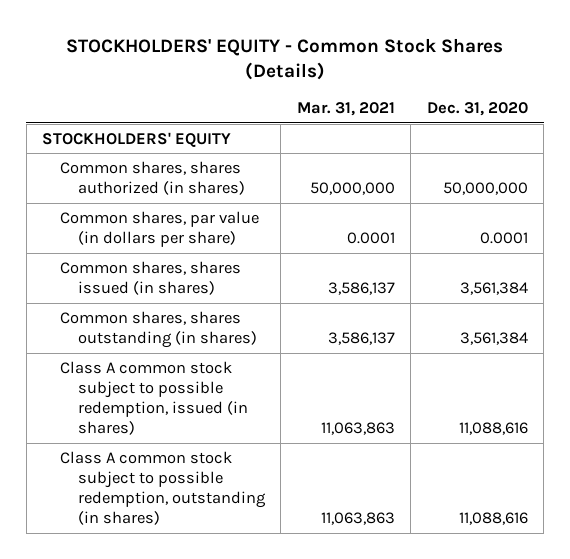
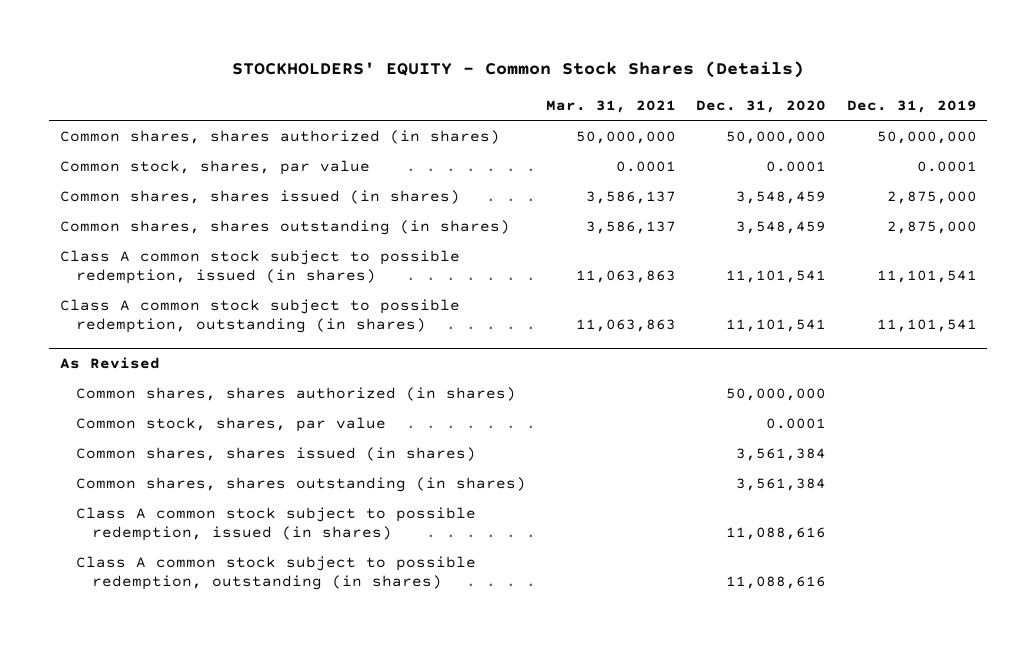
- | Mar. 31, 2021 | Dec. 31, 2020
+ | Mar. 31, 2021 | Dec. 31, 2020 | Dec. 31, 2019
- STOCKHOLDERS' EQUITY
- Common shares, par value (in dollars per share) | 0.0001 | 0.0001
- Common shares, shares issued (in shares) | 3,586,137 | 3,561,384
- Common shares, shares outstanding (in shares) | 3,586,137 | 3,561,384
- Class A common stock subject to possible redemption, issued (in shares) | 11,063,863 | 11,088,616
- Class A common stock subject to possible redemption, outstanding (in shares) | 11,063,863 | 11,088,616
+ Common stock, shares, par value | 0.0001 | 0.0001 | 0.0001
+ Common shares, shares issued (in shares) | 3,586,137 | 3,548,459 | 2,875,000
+ Common shares, shares outstanding (in shares) | 3,586,137 | 3,548,459 | 2,875,000
+ Class A common stock subject to possible redemption, issued (in shares) | 11,063,863 | 11,101,541 | 11,101,541
+ Class A common stock subject to possible redemption, outstanding (in shares) | 11,063,863 | 11,101,541 | 11,101,541
+ As Revised
+ Common shares, shares authorized (in shares) | | 50,000,000 |
+ Common stock, shares, par value | | 0.0001 |
+ Common shares, shares issued (in shares) | | 3,561,384 |
+ Common shares, shares outstanding (in shares) | | 3,561,384 |
+ Class A common stock subject to possible redemption, issued (in shares) | | 11,088,616 |
+ Class A common stock subject to possible redemption, outstanding (in shares) | | 11,088,616 |

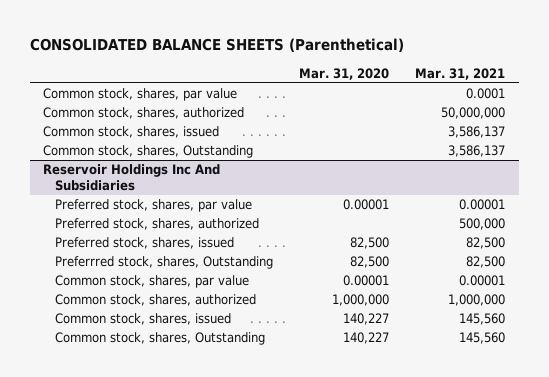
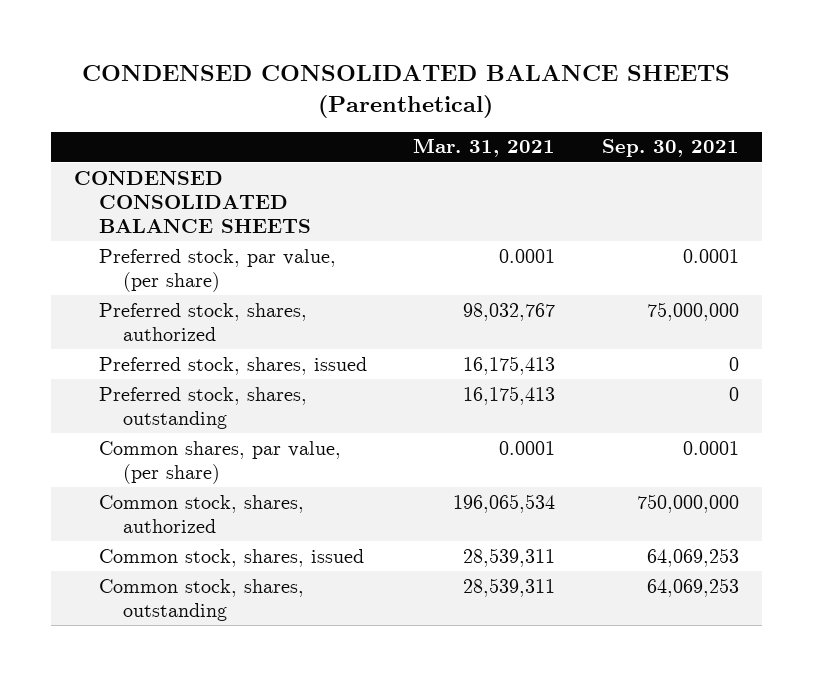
- CONSOLIDATED BALANCE SHEETS (Parenthetical)
+ CONDENSED CONSOLIDATED BALANCE SHEETS (Parenthetical)
- | Mar. 31, 2020 | Mar. 31, 2021
+ | Mar. 31, 2021 | Sep. 30, 2021
- Common stock, shares, par value | | 0.0001
- Common stock, shares, authorized | | 50,000,000
- Common stock, shares, issued | | 3,586,137
- Common stock, shares, Outstanding | | 3,586,137
- Reservoir Holdings Inc And Subsidiaries
- Preferred stock, shares, par value | 0.00001 | 0.00001
- Preferred stock, shares, authorized | | 500,000
- Preferred stock, shares, issued | 82,500 | 82,500
- Preferrred stock, shares, Outstanding | 82,500 | 82,500
- Common stock, shares, par value | 0.00001 | 0.00001
- Common stock, shares, authorized | 1,000,000 | 1,000,000
- Common stock, shares, issued | 140,227 | 145,560
- Common stock, shares, Outstanding | 140,227 | 145,560
+ CONDENSED CONSOLIDATED BALANCE SHEETS
+ Preferred stock, par value, (per share) | 0.0001 | 0.0001
+ Preferred stock, shares, authorized | 98,032,767 | 75,000,000
+ Preferred stock, shares, issued | 16,175,413 | 0
+ Preferred stock, shares, outstanding | 16,175,413 | 0
+ Common shares, par value, (per share) | 0.0001 | 0.0001
+ Common stock, shares, authorized | 196,065,534 | 750,000,000
+ Common stock, shares, issued | 28,539,311 | 64,069,253
+ Common stock, shares, outstanding | 28,539,311 | 64,069,253

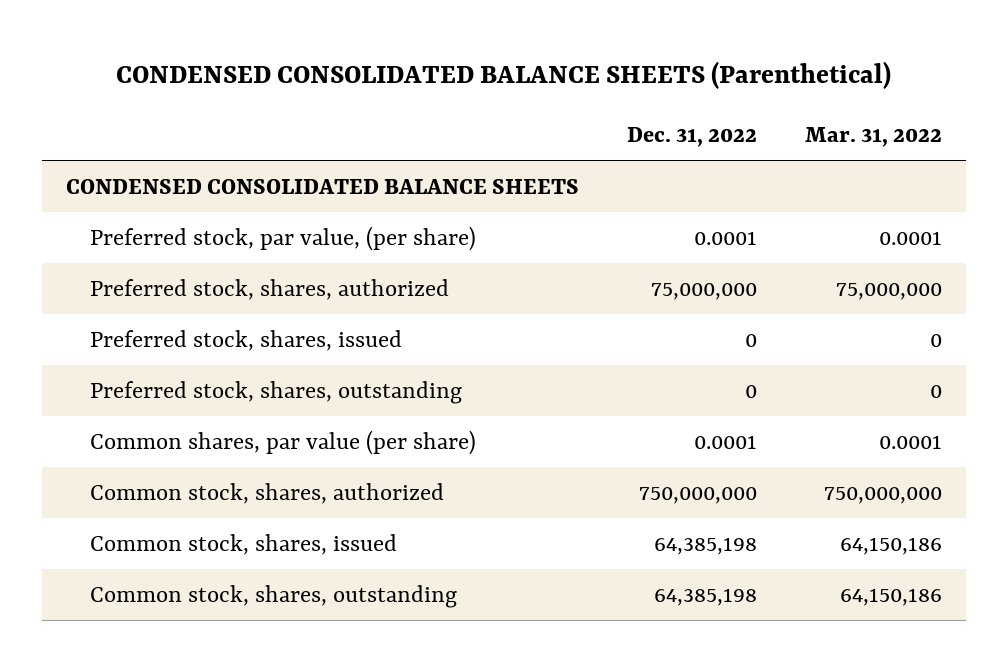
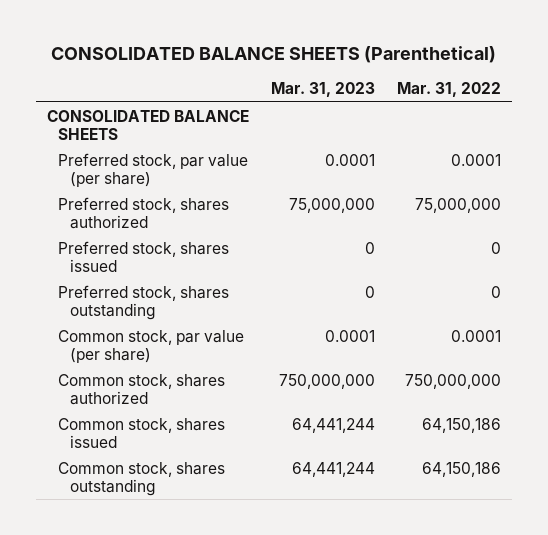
- CONDENSED CONSOLIDATED BALANCE SHEETS (Parenthetical)
+ CONSOLIDATED BALANCE SHEETS (Parenthetical)
- | Dec. 31, 2022 | Mar. 31, 2022
+ | Mar. 31, 2023 | Mar. 31, 2022
- CONDENSED CONSOLIDATED BALANCE SHEETS
- Preferred stock, par value, (per share) | 0.0001 | 0.0001
- Preferred stock, shares, authorized | 75,000,000 | 75,000,000
- Preferred stock, shares, issued | 0 | 0
- Preferred stock, shares, outstanding | 0 | 0
- Common shares, par value (per share) | 0.0001 | 0.0001
- Common stock, shares, authorized | 750,000,000 | 750,000,000
- Common stock, shares, issued | 64,385,198 | 64,150,186
- Common stock, shares, outstanding | 64,385,198 | 64,150,186
+ CONSOLIDATED BALANCE SHEETS
+ Preferred stock, par value (per share) | 0.0001 | 0.0001
+ Preferred stock, shares authorized | 75,000,000 | 75,000,000
+ Preferred stock, shares issued | 0 | 0
+ Preferred stock, shares outstanding | 0 | 0
+ Common stock, par value (per share) | 0.0001 | 0.0001
+ Common stock, shares authorized | 750,000,000 | 750,000,000
+ Common stock, shares issued | 64,441,244 | 64,150,186
+ Common stock, shares outstanding | 64,441,244 | 64,150,186

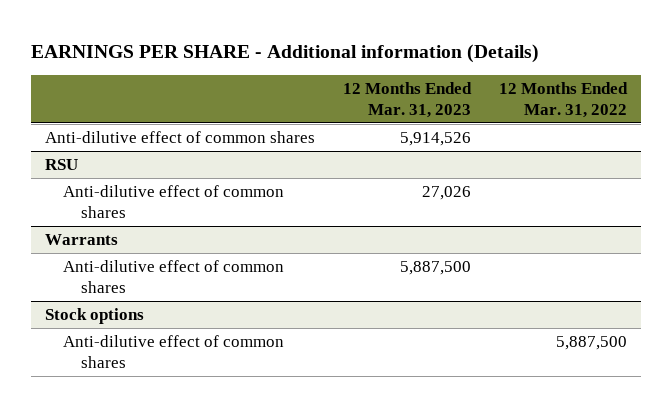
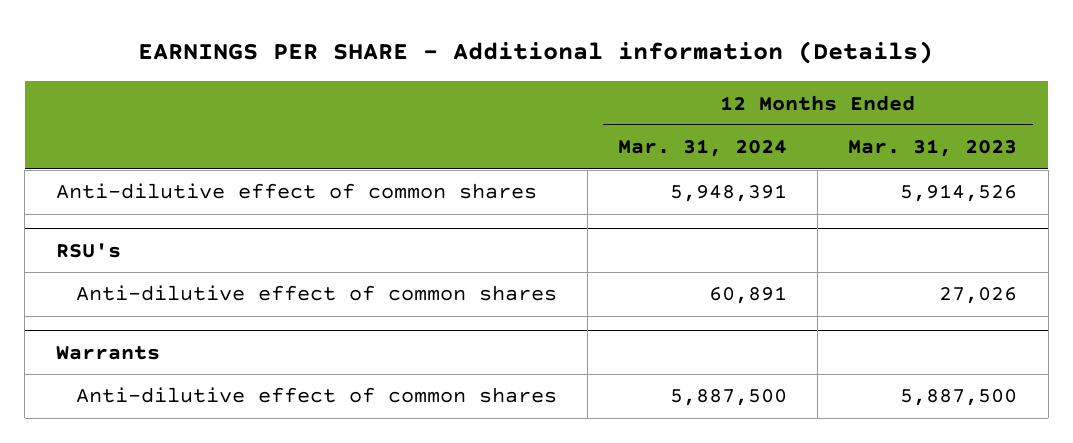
- | 12 Months Ended Mar. 31, 2023 | 12 Months Ended Mar. 31, 2022
+ | 12 Months Ended Mar. 31, 2024 | 12 Months Ended Mar. 31, 2023
- RSU
+ RSU's
- Stock options
- Anti-dilutive effect of common shares | | 5,887,500

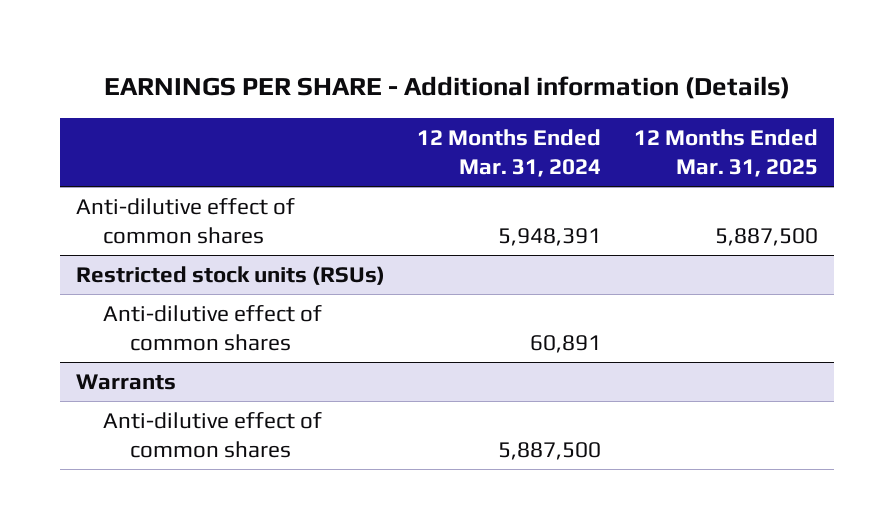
- | 12 Months Ended Mar. 31, 2024 | 12 Months Ended Mar. 31, 2023
+ | 12 Months Ended Mar. 31, 2024 | 12 Months Ended Mar. 31, 2025
- RSU's
+ Restricted stock units (RSUs)

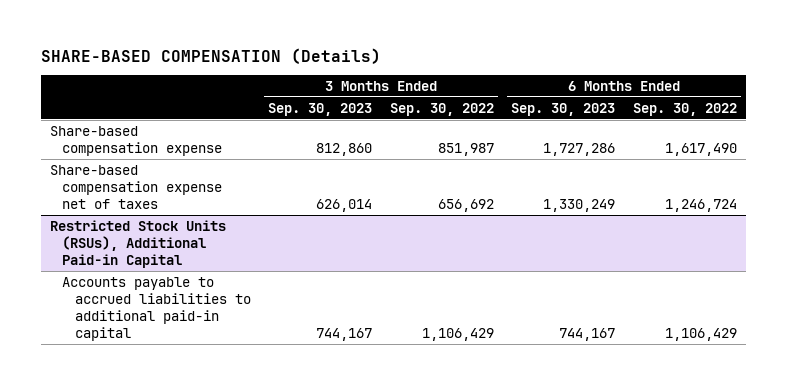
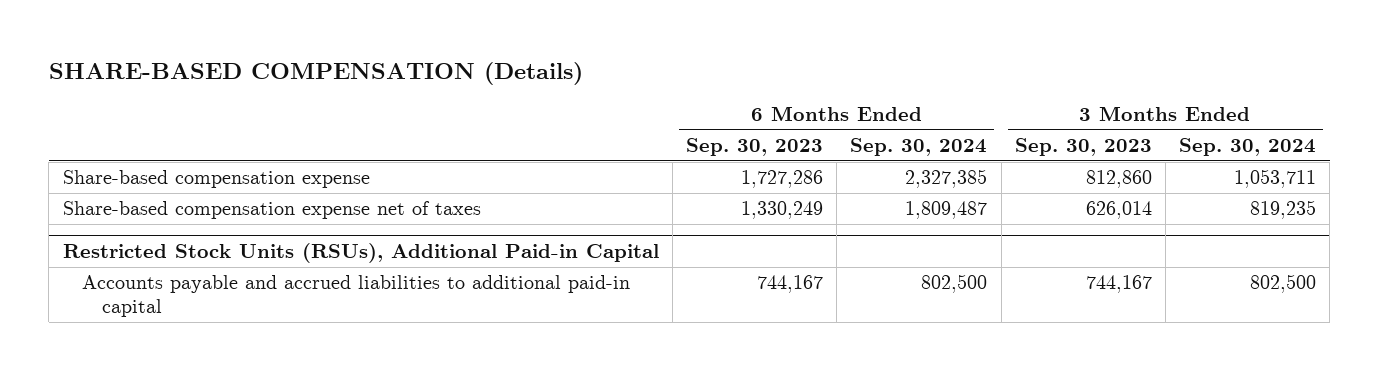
- | 3 Months Ended Sep. 30, 2023 | 3 Months Ended Sep. 30, 2022 | 6 Months Ended Sep. 30, 2023 | 6 Months Ended Sep. 30, 2022
+ | 6 Months Ended Sep. 30, 2023 | 6 Months Ended Sep. 30, 2024 | 3 Months Ended Sep. 30, 2023 | 3 Months Ended Sep. 30, 2024
@ Restricted Stock Units (RSUs), Additional Paid-in Capital
- Accounts payable to accrued liabilities to additional paid-in capital | 744,167 | 1,106,429 | 744,167 | 1,106,429
+ Accounts payable and accrued liabilities to additional paid-in capital | 744,167 | 802,500 | 744,167 | 802,500

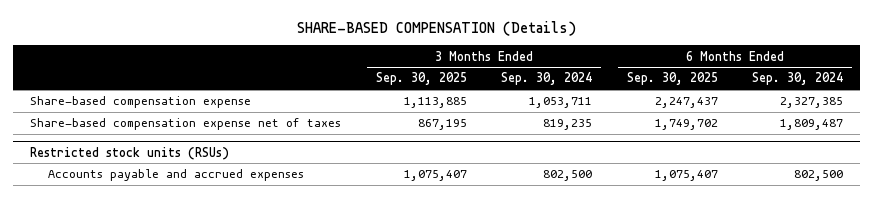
- | 6 Months Ended Sep. 30, 2023 | 6 Months Ended Sep. 30, 2024 | 3 Months Ended Sep. 30, 2023 | 3 Months Ended Sep. 30, 2024
+ | 3 Months Ended Sep. 30, 2025 | 3 Months Ended Sep. 30, 2024 | 6 Months Ended Sep. 30, 2025 | 6 Months Ended Sep. 30, 2024
- Restricted Stock Units (RSUs), Additional Paid-in Capital
- Accounts payable and accrued liabilities to additional paid-in capital | 744,167 | 802,500 | 744,167 | 802,500
+ Restricted stock units (RSUs)
+ Accounts payable and accrued expenses | 1,075,407 | 802,500 | 1,075,407 | 802,500

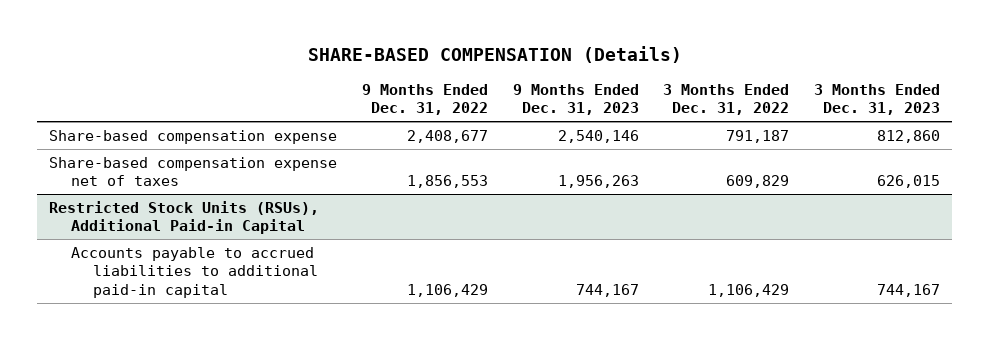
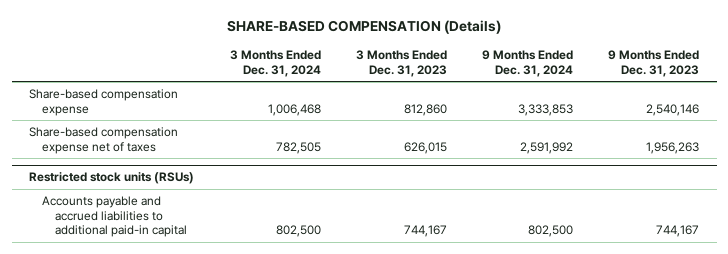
- | 9 Months Ended Dec. 31, 2022 | 9 Months Ended Dec. 31, 2023 | 3 Months Ended Dec. 31, 2022 | 3 Months Ended Dec. 31, 2023
+ | 3 Months Ended Dec. 31, 2024 | 3 Months Ended Dec. 31, 2023 | 9 Months Ended Dec. 31, 2024 | 9 Months Ended Dec. 31, 2023
- Restricted Stock Units (RSUs), Additional Paid-in Capital
- Accounts payable to accrued liabilities to additional paid-in capital | 1,106,429 | 744,167 | 1,106,429 | 744,167
+ Restricted stock units (RSUs)
+ Accounts payable and accrued liabilities to additional paid-in capital | 802,500 | 744,167 | 802,500 | 744,167

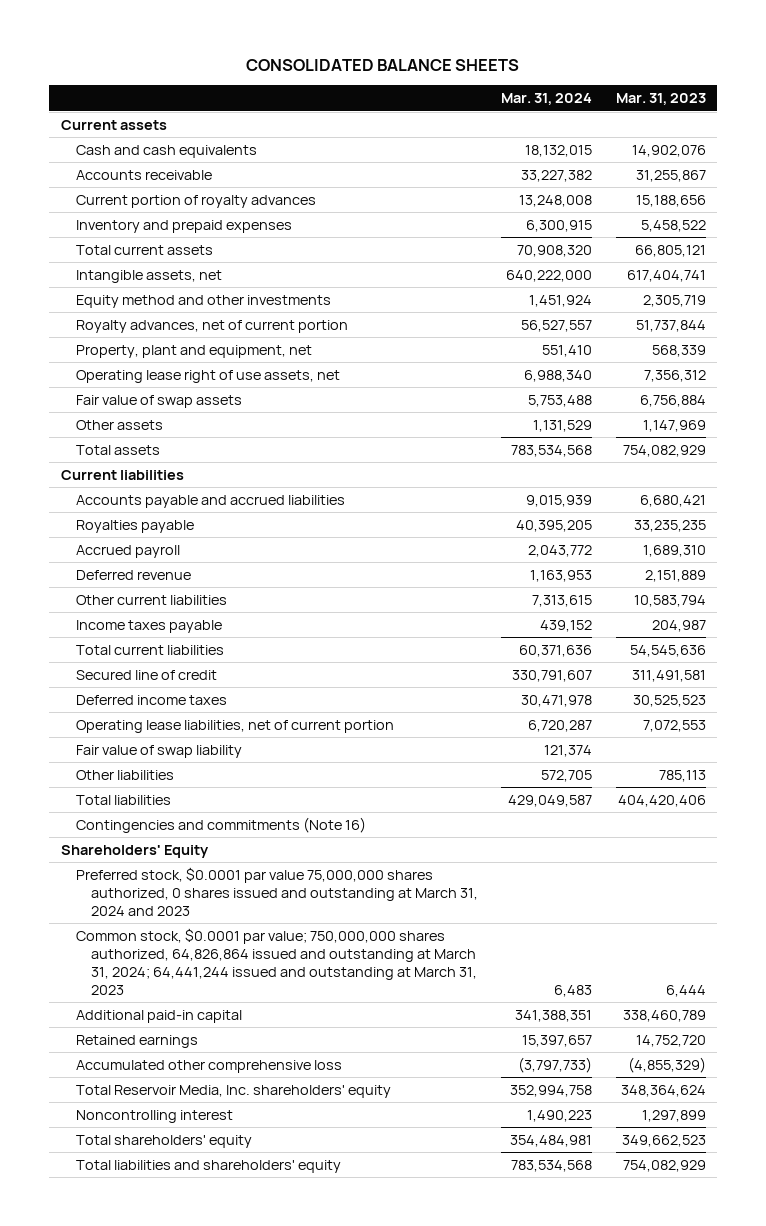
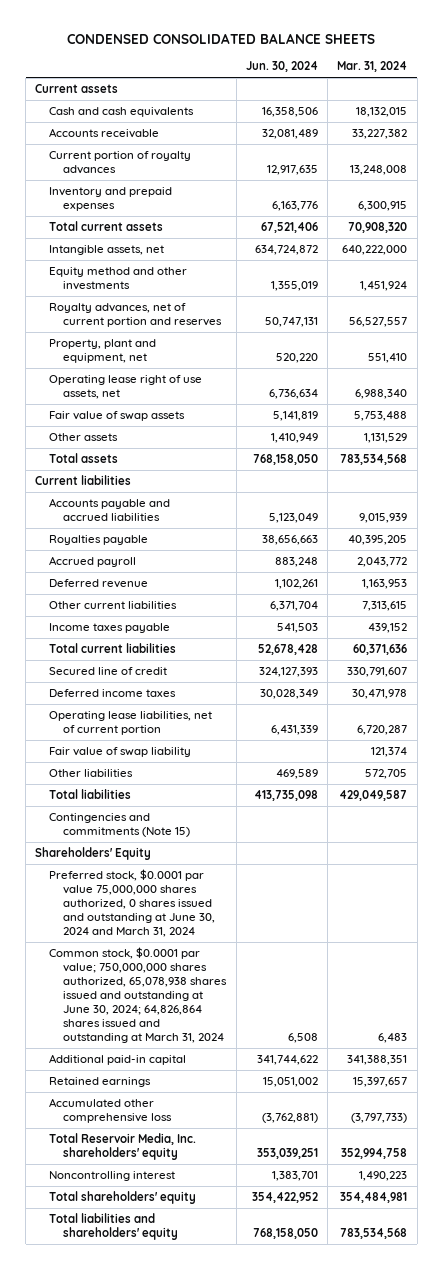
- CONSOLIDATED BALANCE SHEETS
+ CONDENSED CONSOLIDATED BALANCE SHEETS
- | Mar. 31, 2024 | Mar. 31, 2023
+ | Jun. 30, 2024 | Mar. 31, 2024
- Royalty advances, net of current portion | 56,527,557 | 51,737,844
+ Royalty advances, net of current portion and reserves | 50,747,131 | 56,527,557
- Contingencies and commitments (Note 16)
+ Contingencies and commitments (Note 15)
- Preferred stock, $0.0001 par value 75,000,000 shares authorized, 0 shares issued and outstanding at March 31, 2024 and 2023
- Common stock, $0.0001 par value; 750,000,000 shares authorized, 64,826,864 issued and outstanding at March 31, 2024; 64,441,244 issued and outstanding at March 31, 2023 | 6,483 | 6,444
+ Preferred stock, $0.0001 par value 75,000,000 shares authorized, 0 shares issued and outstanding at June 30, 2024 and March 31, 2024
+ Common stock, $0.0001 par value; 750,000,000 shares authorized, 65,078,938 shares issued and outstanding at June 30, 2024; 64,826,864 shares issued and outstanding at March 31, 2024 | 6,508 | 6,483

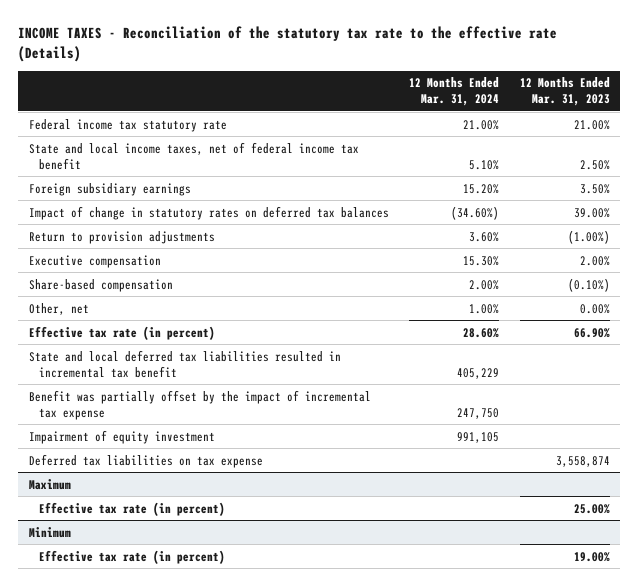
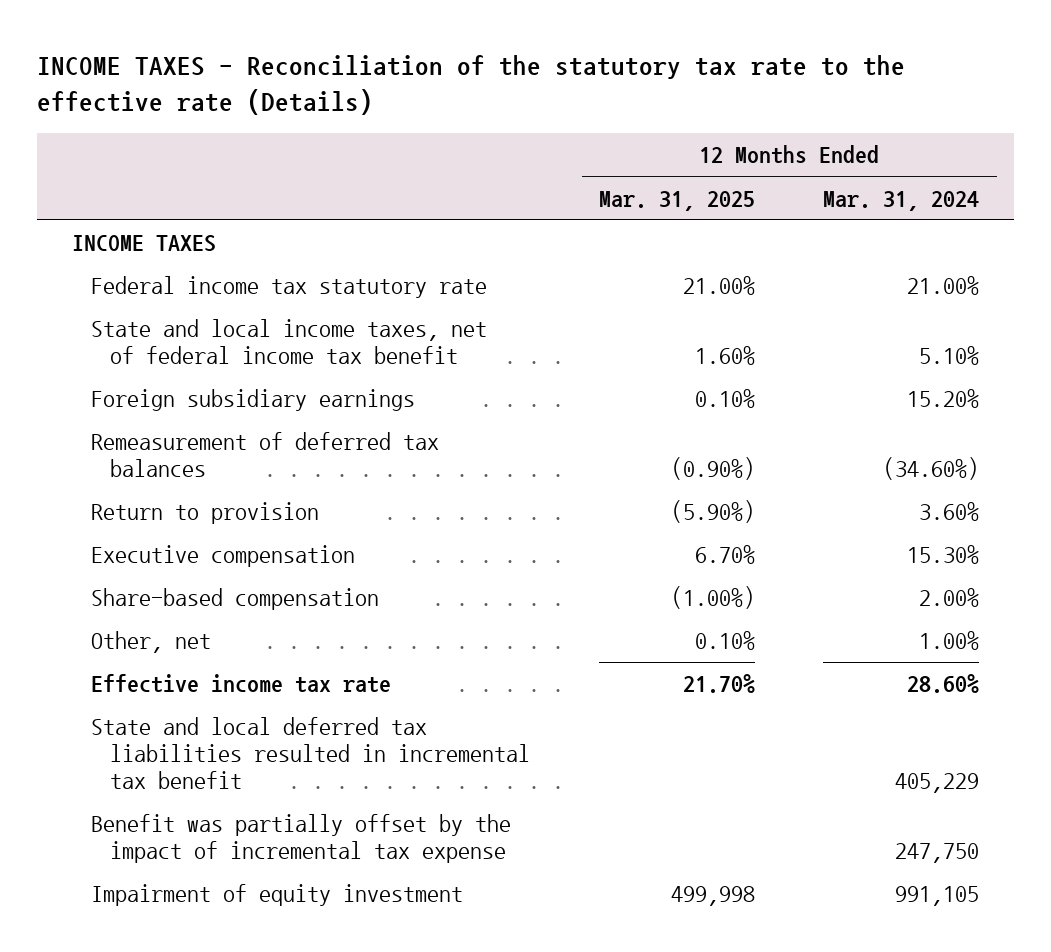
- | 12 Months Ended Mar. 31, 2024 | 12 Months Ended Mar. 31, 2023
+ | 12 Months Ended Mar. 31, 2025 | 12 Months Ended Mar. 31, 2024
+ INCOME TAXES
- Impact of change in statutory rates on deferred tax balances | (34.60%) | 39.00%
- Return to provision adjustments | 3.60% | (1.00%)
+ Remeasurement of deferred tax balances | (0.90%) | (34.60%)
+ Return to provision | (5.90%) | 3.60%
- Effective tax rate (in percent) | 28.60% | 66.90%
+ Effective income tax rate | 21.70% | 28.60%
- Deferred tax liabilities on tax expense | | 3,558,874
- Maximum
- Effective tax rate (in percent) | | 25.00%
- Minimum
- Effective tax rate (in percent) | | 19.00%

